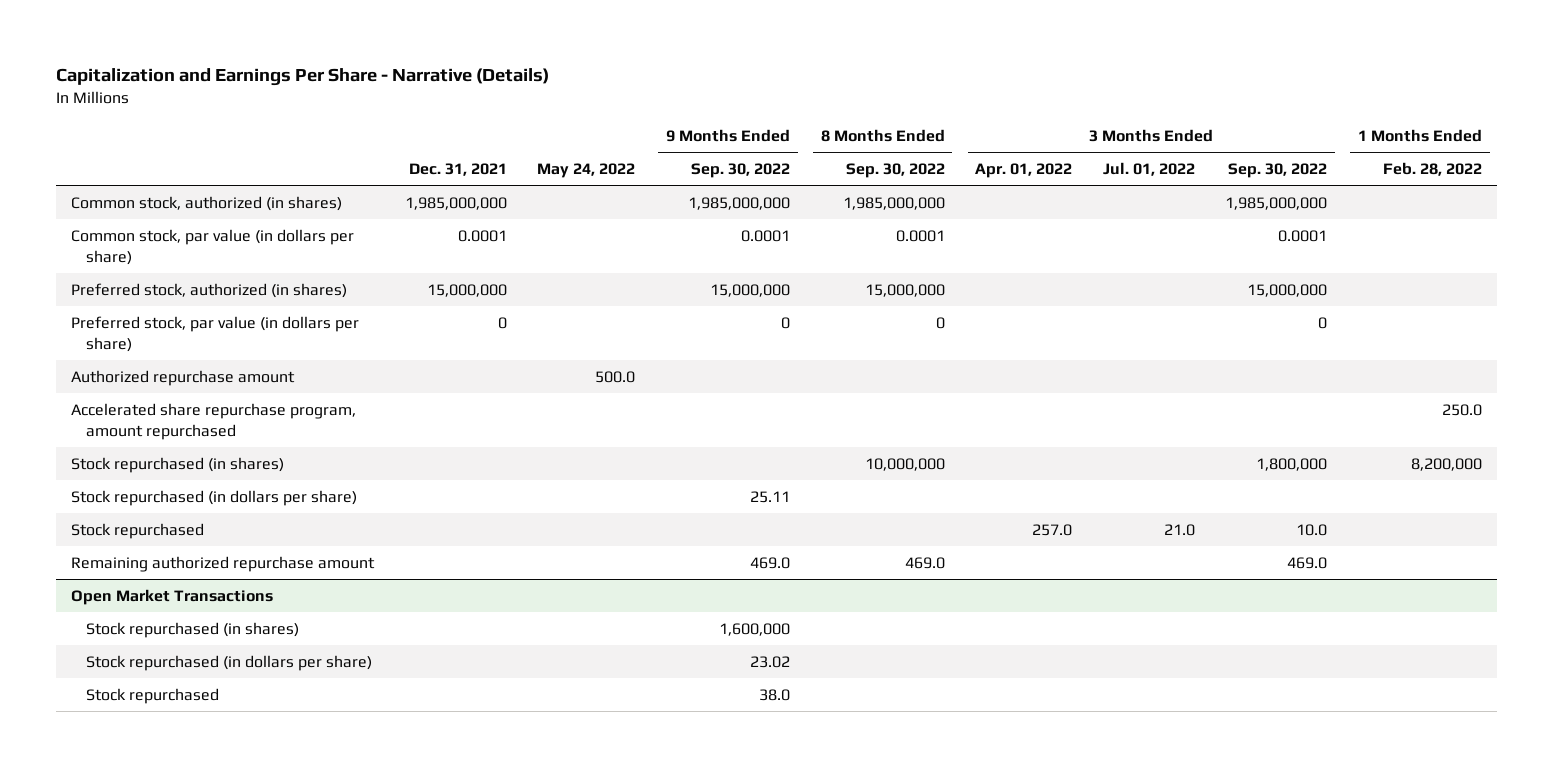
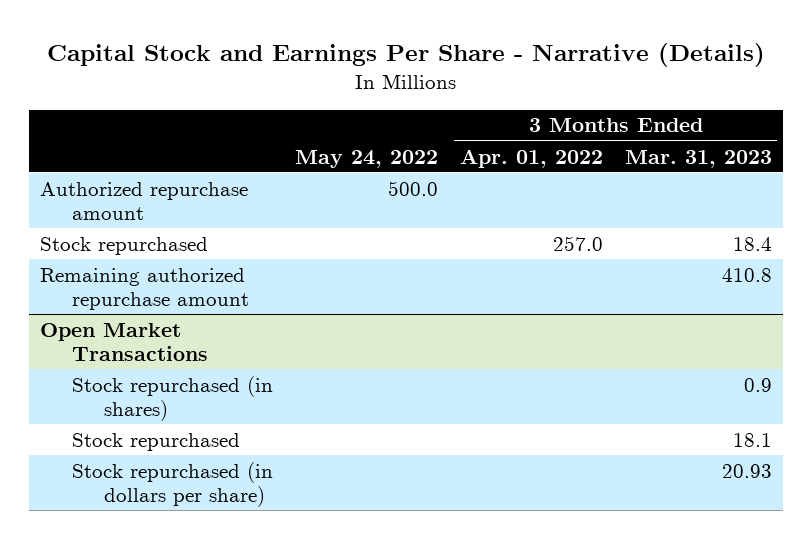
- Capitalization and Earnings Per Share - Narrative (Details)
+ Capital Stock and Earnings Per Share - Narrative (Details)
- | Dec. 31, 2021 | May 24, 2022 | 9 Months Ended Sep. 30, 2022 | 8 Months Ended Sep. 30, 2022 | 3 Months Ended Apr. 01, 2022 | 3 Months Ended Jul. 01, 2022 | 3 Months Ended Sep. 30, 2022 | 1 Months Ended Feb. 28, 2022
+ | May 24, 2022 | 3 Months Ended Apr. 01, 2022 | 3 Months Ended Mar. 31, 2023
- Common stock, authorized (in shares) | 1,985,000,000 | | 1,985,000,000 | 1,985,000,000 | | | 1,985,000,000 |
- Common stock, par value (in dollars per share) | 0.0001 | | 0.0001 | 0.0001 | | | 0.0001 |
- Preferred stock, authorized (in shares) | 15,000,000 | | 15,000,000 | 15,000,000 | | | 15,000,000 |
- Preferred stock, par value (in dollars per share) | 0 | | 0 | 0 | | | 0 |
- Accelerated share repurchase program, amount repurchased | | | | | | | | 250.0
- Stock repurchased (in shares) | | | | 10,000,000 | | | 1,800,000 | 8,200,000
- Stock repurchased (in dollars per share) | | | 25.11 | | | | |
@ Open Market Transactions
moved down: Stock repurchased (in dollars per share) | | | 20.93

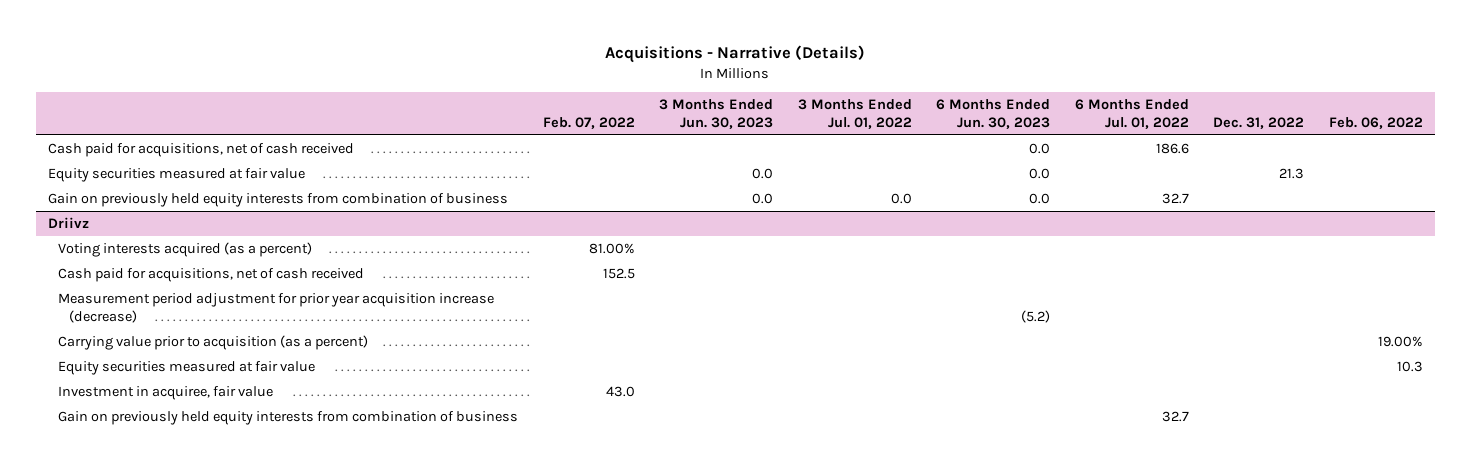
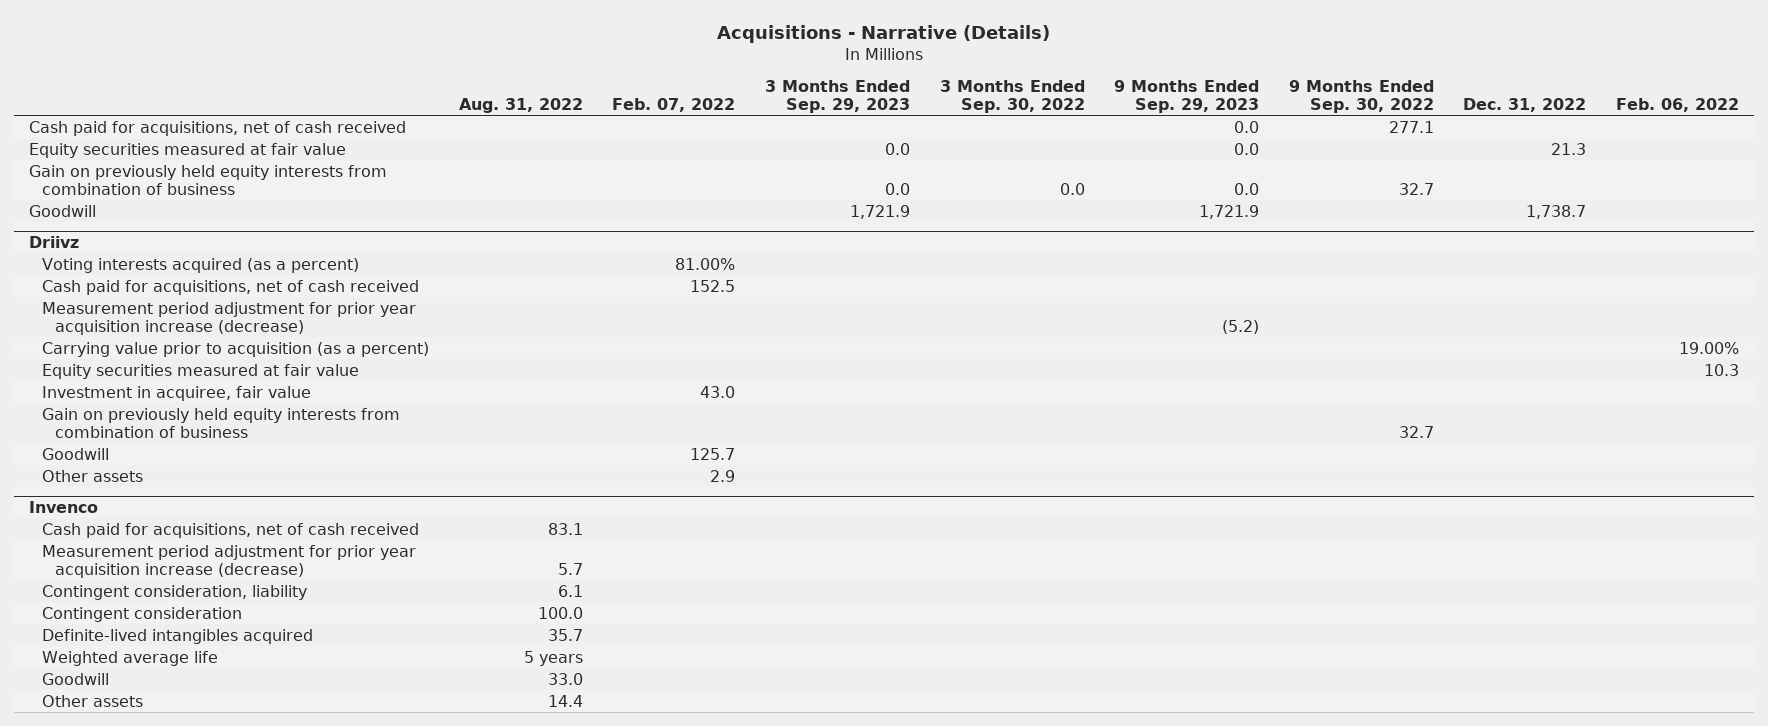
- | Feb. 07, 2022 | 3 Months Ended Jun. 30, 2023 | 3 Months Ended Jul. 01, 2022 | 6 Months Ended Jun. 30, 2023 | 6 Months Ended Jul. 01, 2022 | Dec. 31, 2022 | Feb. 06, 2022
+ | Aug. 31, 2022 | Feb. 07, 2022 | 3 Months Ended Sep. 29, 2023 | 3 Months Ended Sep. 30, 2022 | 9 Months Ended Sep. 29, 2023 | 9 Months Ended Sep. 30, 2022 | Dec. 31, 2022 | Feb. 06, 2022
+ Goodwill | | | 1,721.9 | | 1,721.9 | | 1,738.7 |
@ Driivz
+ Goodwill | | 125.7 | | | | | |
+ Other assets | | 2.9 | | | | | |
+ Invenco
+ Cash paid for acquisitions, net of cash received | 83.1 | | | | | | |
+ Measurement period adjustment for prior year acquisition increase (decrease) | 5.7 | | | | | | |
+ Contingent consideration, liability | 6.1 | | | | | | |
+ Contingent consideration | 100.0 | | | | | | |
+ Definite-lived intangibles acquired | 35.7 | | | | | | |
+ Weighted average life | 5 years | | | | | | |
+ Goodwill | 33.0 | | | | | | |
+ Other assets | 14.4 | | | | | | |

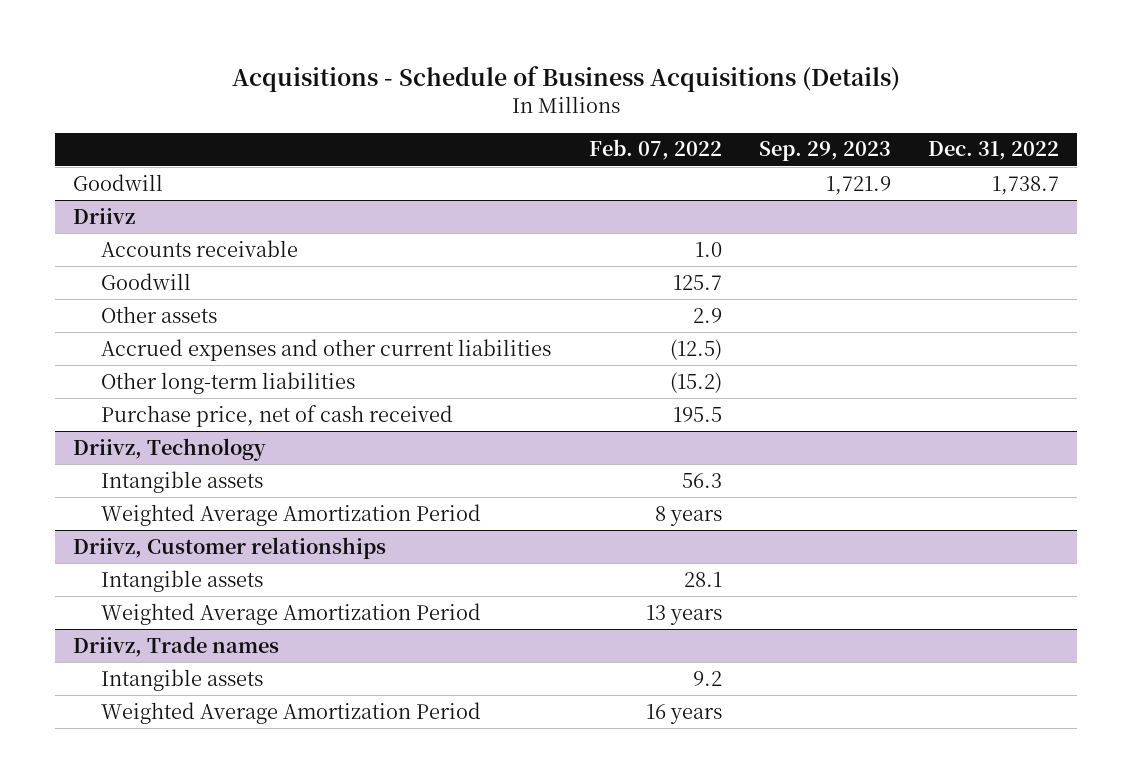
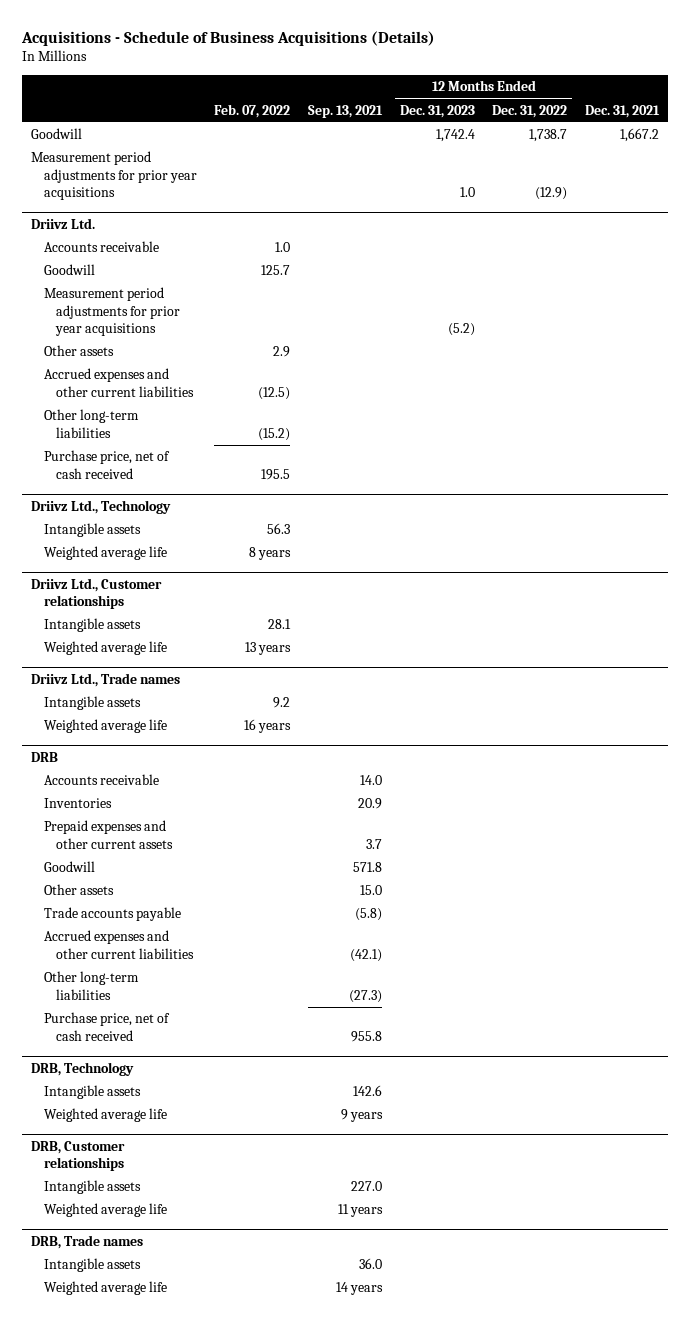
- | Feb. 07, 2022 | Sep. 29, 2023 | Dec. 31, 2022
+ | Feb. 07, 2022 | Sep. 13, 2021 | 12 Months Ended Dec. 31, 2023 | 12 Months Ended Dec. 31, 2022 | Dec. 31, 2021
- Driivz
+ Measurement period adjustments for prior year acquisitions | | | 1.0 | (12.9) |
+ Driivz Ltd.
+ Measurement period adjustments for prior year acquisitions | | | (5.2) | |
- Driivz, Technology
+ Driivz Ltd., Technology
- Weighted Average Amortization Period | 8 years | |
- Driivz, Customer relationships
+ Weighted average life | 8 years | | | |
+ Driivz Ltd., Customer relationships
- Weighted Average Amortization Period | 13 years | |
- Driivz, Trade names
+ Weighted average life | 13 years | | | |
+ Driivz Ltd., Trade names
- Weighted Average Amortization Period | 16 years | |
+ Weighted average life | 16 years | | | |
+ DRB
+ Accounts receivable | | 14.0 | | |
+ Inventories | | 20.9 | | |
+ Prepaid expenses and other current assets | | 3.7 | | |
+ Goodwill | | 571.8 | | |
+ Other assets | | 15.0 | | |
+ Trade accounts payable | | (5.8) | | |
+ Accrued expenses and other current liabilities | | (42.1) | | |
+ Other long-term liabilities | | (27.3) | | |
+ Purchase price, net of cash received | | 955.8 | | |
+ DRB, Technology
+ Intangible assets | | 142.6 | | |
+ Weighted average life | | 9 years | | |
+ DRB, Customer relationships
+ Intangible assets | | 227.0 | | |
+ Weighted average life | | 11 years | | |
+ DRB, Trade names
+ Intangible assets | | 36.0 | | |
+ Weighted average life | | 14 years | | |

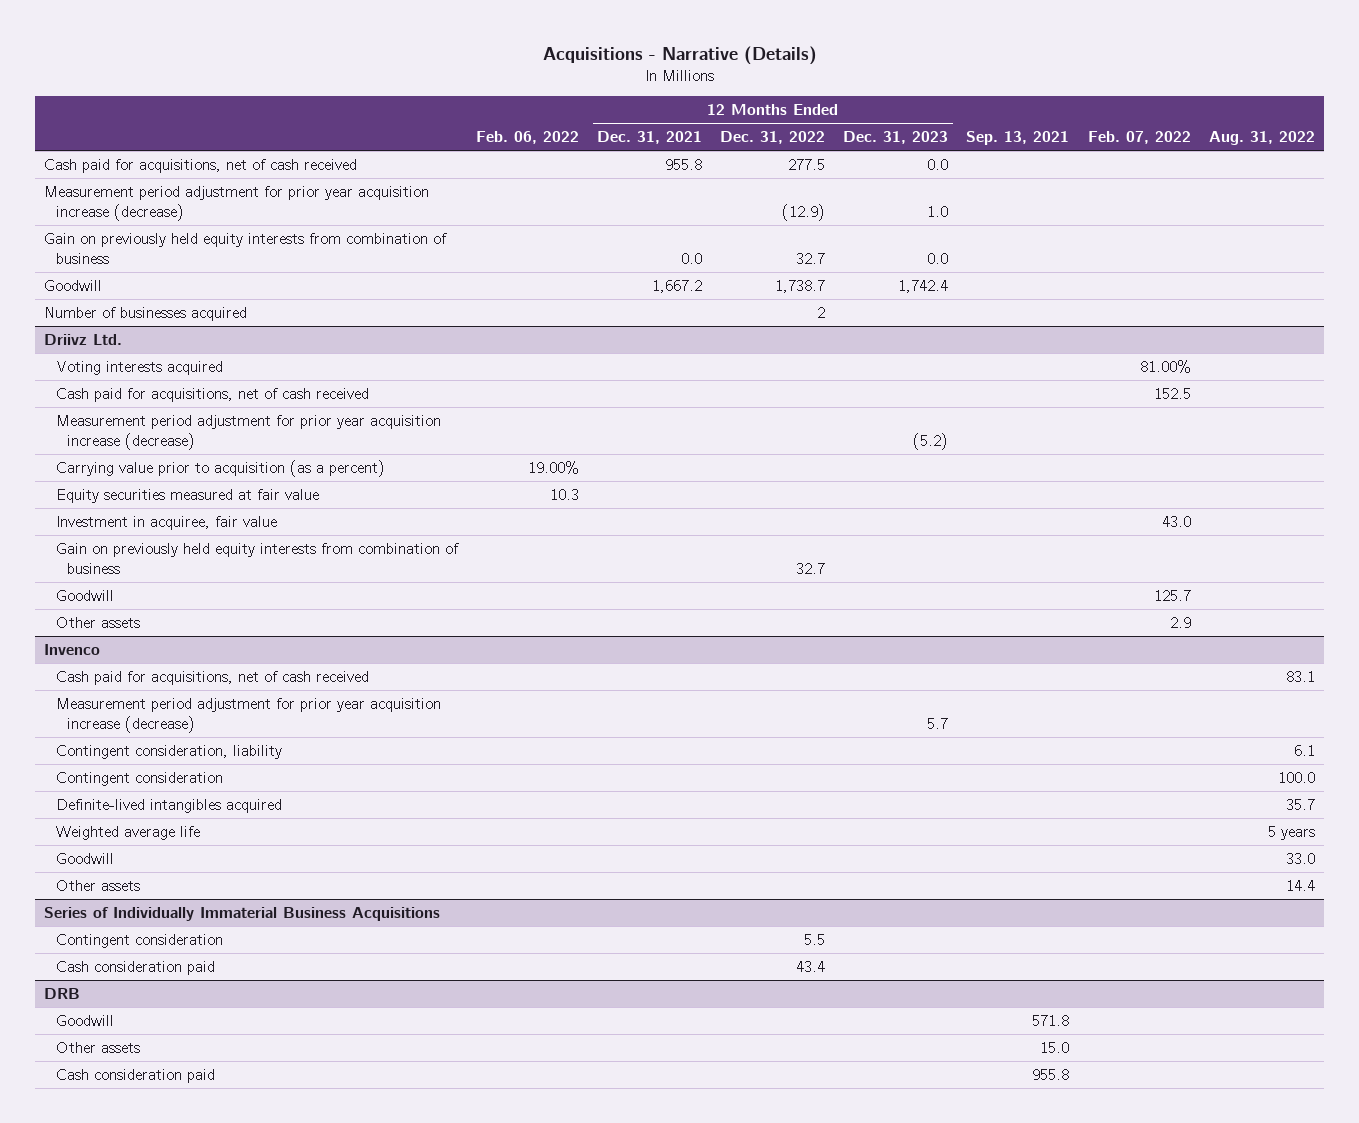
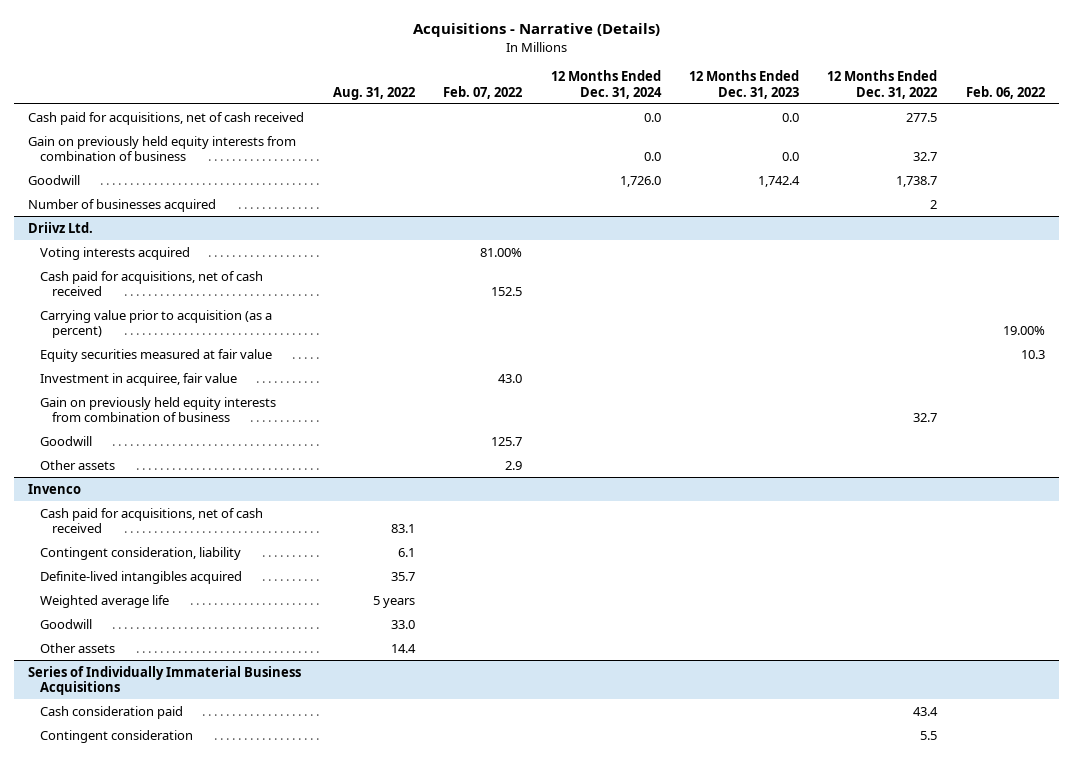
- | Feb. 06, 2022 | 12 Months Ended Dec. 31, 2021 | 12 Months Ended Dec. 31, 2022 | 12 Months Ended Dec. 31, 2023 | Sep. 13, 2021 | Feb. 07, 2022 | Aug. 31, 2022
+ | Aug. 31, 2022 | Feb. 07, 2022 | 12 Months Ended Dec. 31, 2024 | 12 Months Ended Dec. 31, 2023 | 12 Months Ended Dec. 31, 2022 | Feb. 06, 2022
- Measurement period adjustment for prior year acquisition increase (decrease) | | | (12.9) | 1.0 | | |
@ Driivz Ltd.
- Measurement period adjustment for prior year acquisition increase (decrease) | | | | (5.2) | | |
@ Invenco
- Measurement period adjustment for prior year acquisition increase (decrease) | | | | 5.7 | | |
- Contingent consideration | | | | | | | 100.0
- DRB
- Goodwill | | | | | 571.8 | |
- Other assets | | | | | 15.0 | |
- Cash consideration paid | | | | | 955.8 | |
@ Series of Individually Immaterial Business Acquisitions
moved down: Contingent consideration | | | | | 5.5 |

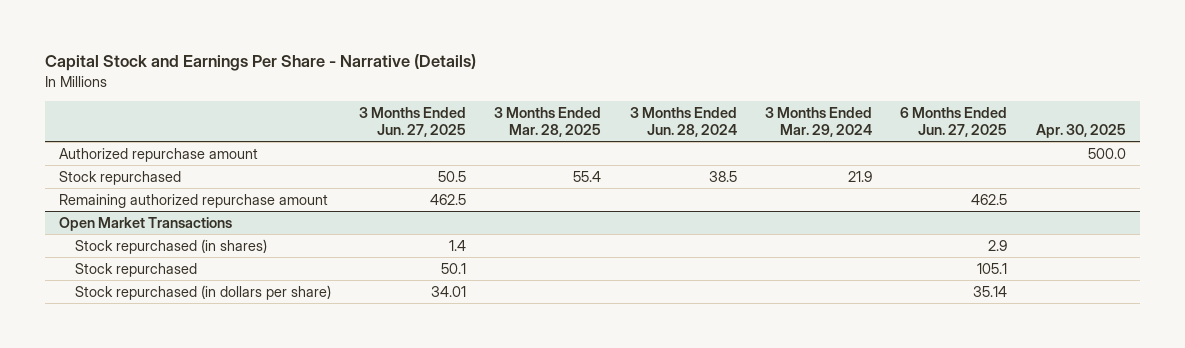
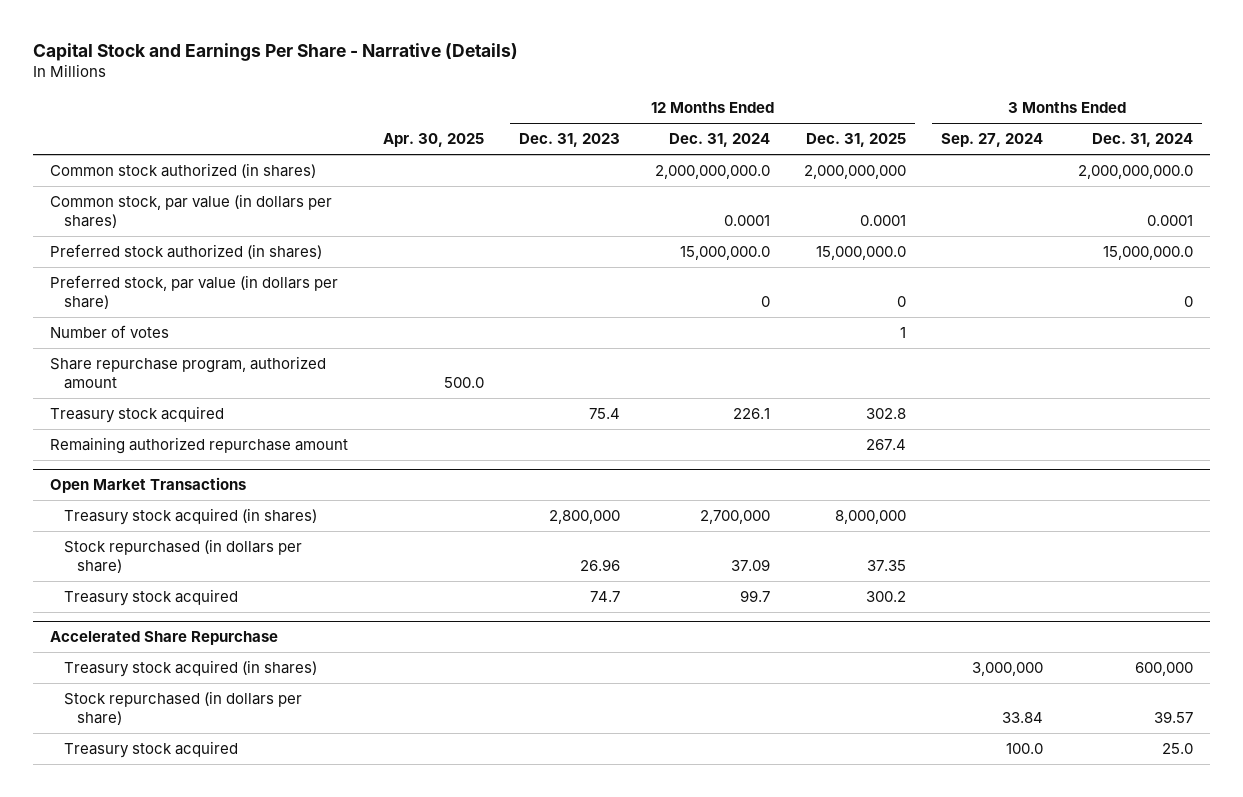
- | 3 Months Ended Jun. 27, 2025 | 3 Months Ended Mar. 28, 2025 | 3 Months Ended Jun. 28, 2024 | 3 Months Ended Mar. 29, 2024 | 6 Months Ended Jun. 27, 2025 | Apr. 30, 2025
+ | Apr. 30, 2025 | 12 Months Ended Dec. 31, 2023 | 12 Months Ended Dec. 31, 2024 | 12 Months Ended Dec. 31, 2025 | 3 Months Ended Sep. 27, 2024 | 3 Months Ended Dec. 31, 2024
- Authorized repurchase amount | | | | | | 500.0
- Stock repurchased | 50.5 | 55.4 | 38.5 | 21.9 | |
+ Common stock authorized (in shares) | | | 2,000,000,000.0 | 2,000,000,000 | | 2,000,000,000.0
+ Common stock, par value (in dollars per shares) | | | 0.0001 | 0.0001 | | 0.0001
+ Preferred stock authorized (in shares) | | | 15,000,000.0 | 15,000,000.0 | | 15,000,000.0
+ Preferred stock, par value (in dollars per share) | | | 0 | 0 | | 0
+ Number of votes | | | | 1 | |
+ Share repurchase program, authorized amount | 500.0 | | | | |
+ Treasury stock acquired | | 75.4 | 226.1 | 302.8 | |
@ Open Market Transactions
- Stock repurchased (in shares) | 1.4 | | | | 2.9 |
- Stock repurchased | 50.1 | | | | 105.1 |
+ Treasury stock acquired (in shares) | | 2,800,000 | 2,700,000 | 8,000,000 | |
+ Treasury stock acquired | | 74.7 | 99.7 | 300.2 | |
+ Accelerated Share Repurchase
+ Treasury stock acquired (in shares) | | | | | 3,000,000 | 600,000
+ Stock repurchased (in dollars per share) | | | | | 33.84 | 39.57
+ Treasury stock acquired | | | | | 100.0 | 25.0

